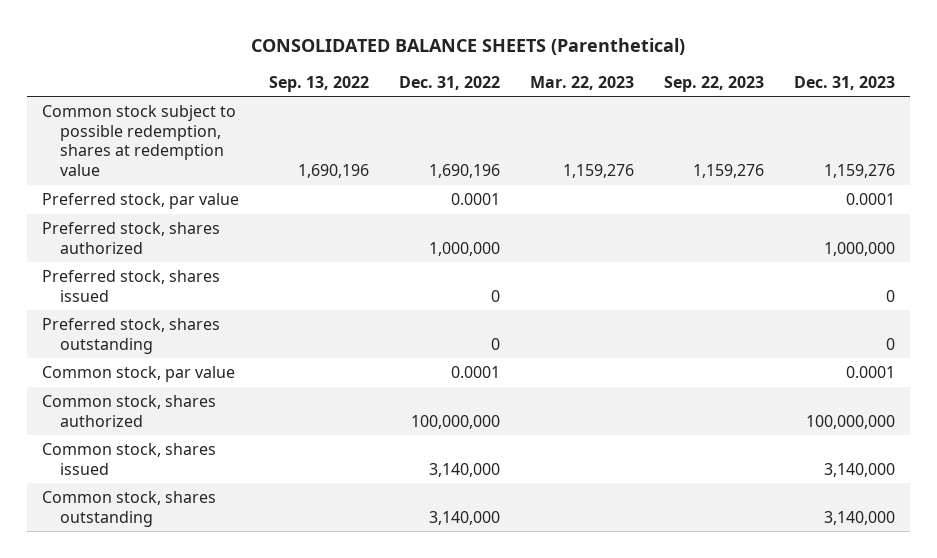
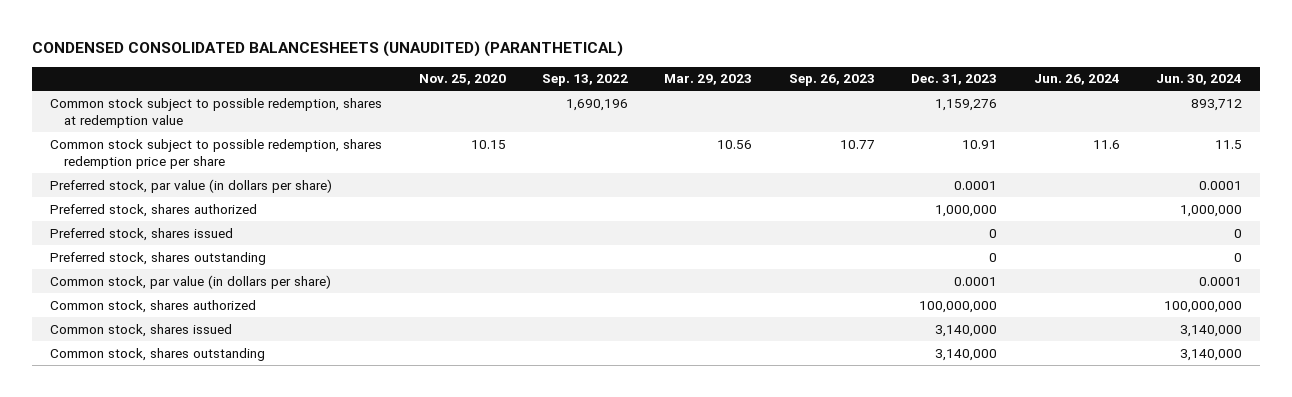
- CONSOLIDATED BALANCE SHEETS (Parenthetical)
+ CONDENSED CONSOLIDATED BALANCESHEETS (UNAUDITED) (PARANTHETICAL)
- | Sep. 13, 2022 | Dec. 31, 2022 | Mar. 22, 2023 | Sep. 22, 2023 | Dec. 31, 2023
+ | Nov. 25, 2020 | Sep. 13, 2022 | Mar. 29, 2023 | Sep. 26, 2023 | Dec. 31, 2023 | Jun. 26, 2024 | Jun. 30, 2024
- Preferred stock, par value | | 0.0001 | | | 0.0001
+ Common stock subject to possible redemption, shares redemption price per share | 10.15 | | 10.56 | 10.77 | 10.91 | 11.6 | 11.5
+ Preferred stock, par value (in dollars per share) | | | | | 0.0001 | | 0.0001
- Common stock, par value | | 0.0001 | | | 0.0001
+ Common stock, par value (in dollars per share) | | | | | 0.0001 | | 0.0001

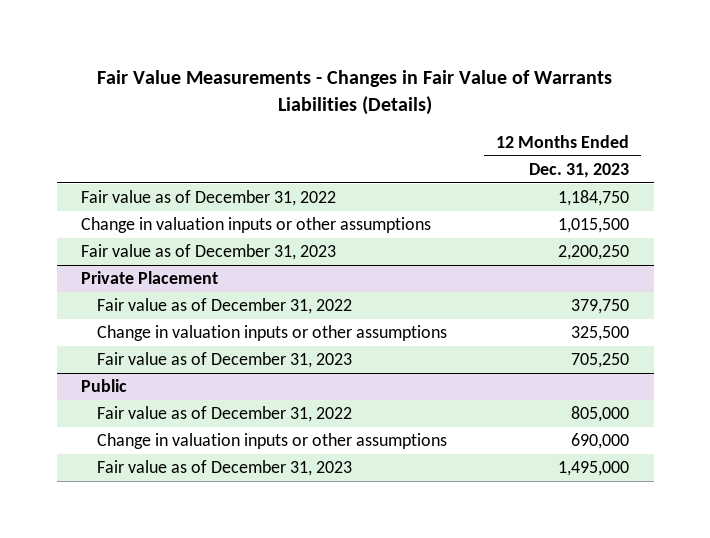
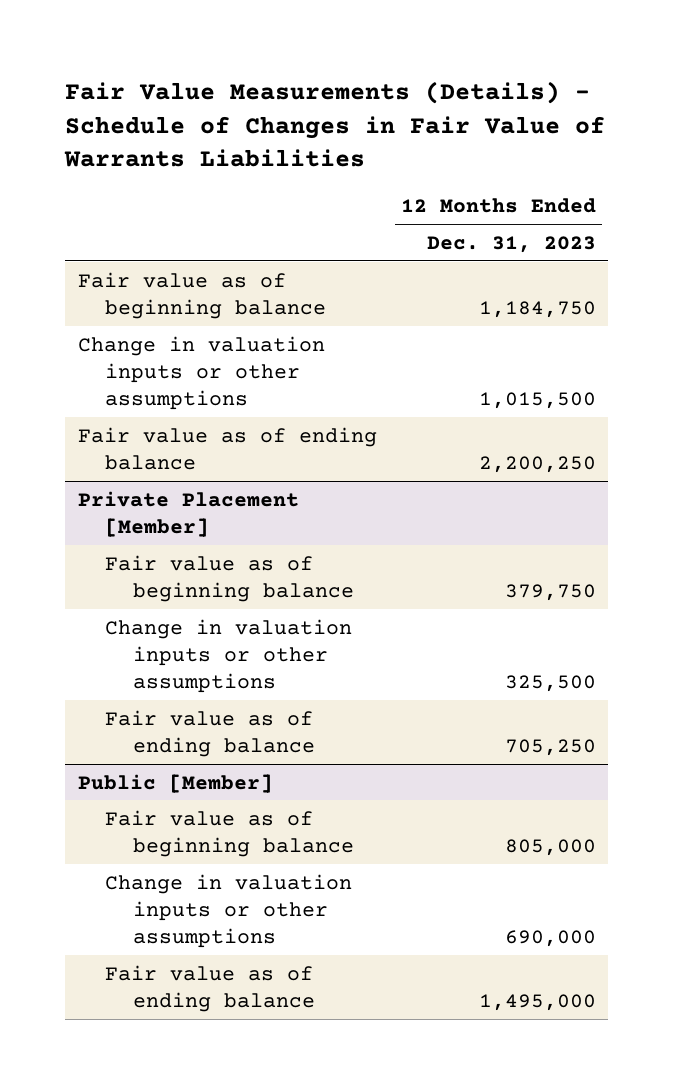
- Fair Value Measurements - Changes in Fair Value of Warrants Liabilities (Details)
+ Fair Value Measurements (Details) - Schedule of Changes in Fair Value of Warrants Liabilities
- Fair value as of December 31, 2022 | 1,184,750
+ Fair value as of beginning balance | 1,184,750
- Fair value as of December 31, 2023 | 2,200,250
- Private Placement
- Fair value as of December 31, 2022 | 379,750
+ Fair value as of ending balance | 2,200,250
+ Private Placement [Member]
+ Fair value as of beginning balance | 379,750
- Fair value as of December 31, 2023 | 705,250
- Public
- Fair value as of December 31, 2022 | 805,000
+ Fair value as of ending balance | 705,250
+ Public [Member]
+ Fair value as of beginning balance | 805,000
- Fair value as of December 31, 2023 | 1,495,000
+ Fair value as of ending balance | 1,495,000

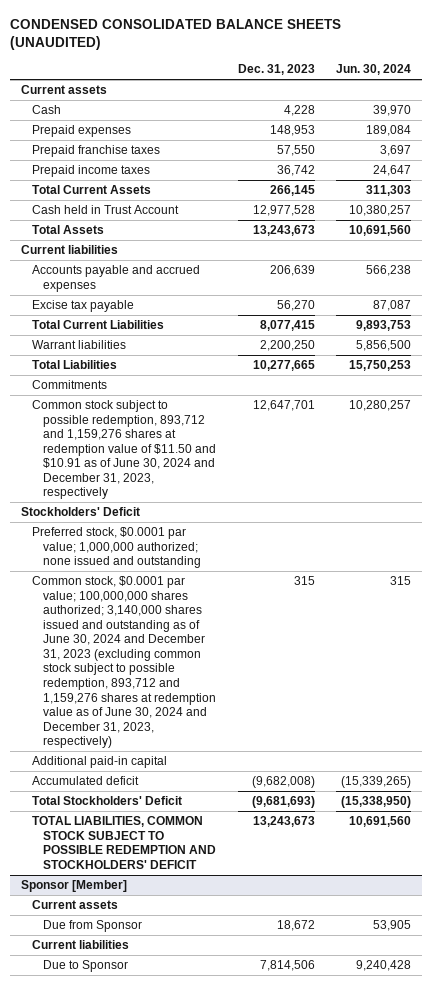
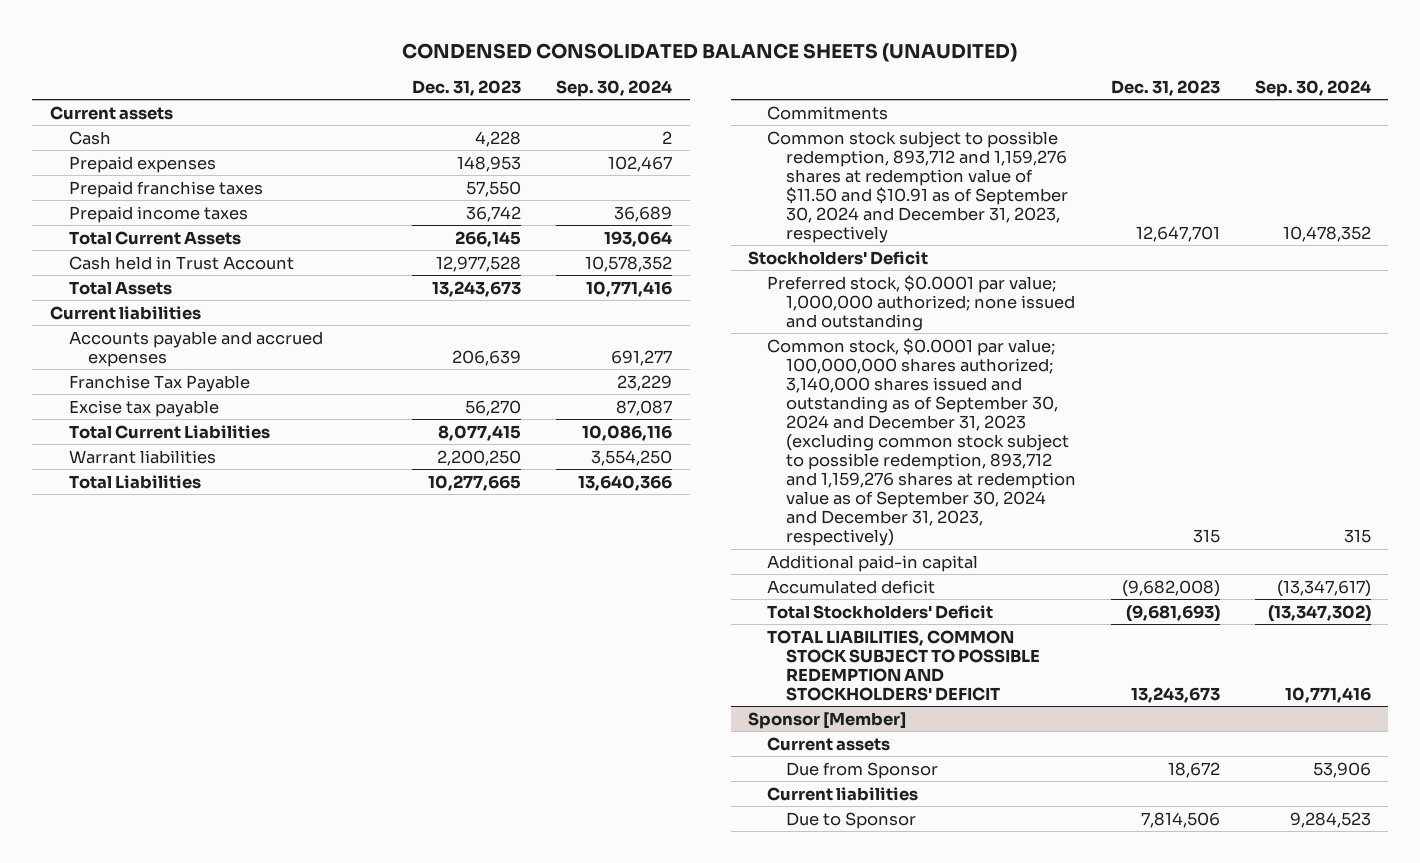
- | Dec. 31, 2023 | Jun. 30, 2024
+ | Dec. 31, 2023 | Sep. 30, 2024
+ Franchise Tax Payable | | 23,229
- Common stock subject to possible redemption, 893,712 and 1,159,276 shares at redemption value of $11.50 and $10.91 as of June 30, 2024 and December 31, 2023, respectively | 12,647,701 | 10,280,257
+ Common stock subject to possible redemption, 893,712 and 1,159,276 shares at redemption value of $11.50 and $10.91 as of September 30, 2024 and December 31, 2023, respectively | 12,647,701 | 10,478,352
- Common stock, $0.0001 par value; 100,000,000 shares authorized; 3,140,000 shares issued and outstanding as of June 30, 2024 and December 31, 2023 (excluding common stock subject to possible redemption, 893,712 and 1,159,276 shares at redemption value as of June 30, 2024 and December 31, 2023, respectively) | 315 | 315
+ Common stock, $0.0001 par value; 100,000,000 shares authorized; 3,140,000 shares issued and outstanding as of September 30, 2024 and December 31, 2023 (excluding common stock subject to possible redemption, 893,712 and 1,159,276 shares at redemption value as of September 30, 2024 and December 31, 2023, respectively) | 315 | 315

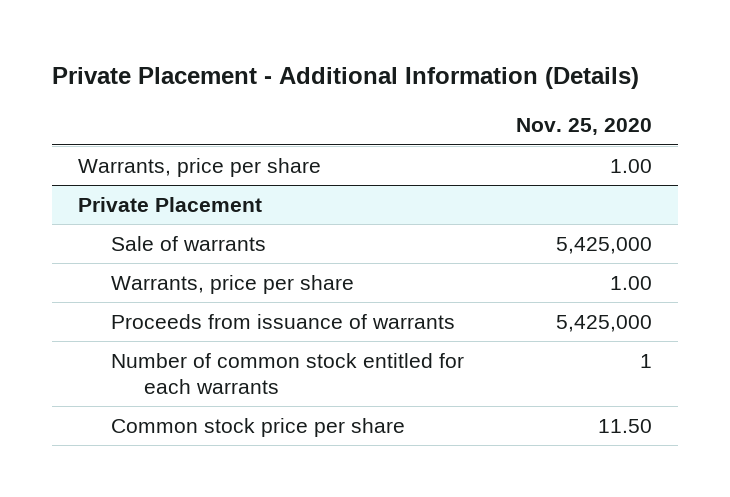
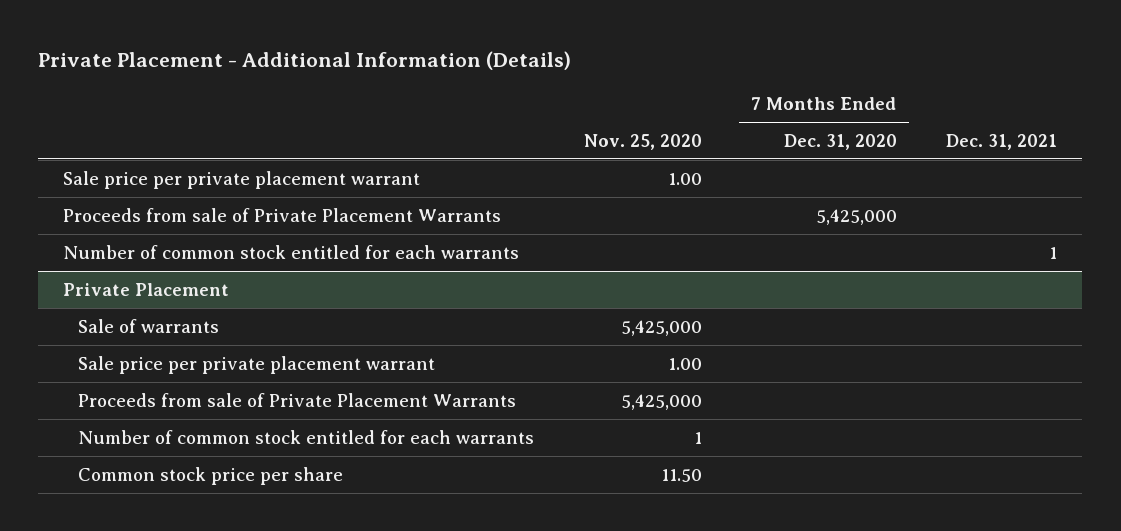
- | Nov. 25, 2020
+ | Nov. 25, 2020 | 7 Months Ended Dec. 31, 2020 | Dec. 31, 2021
- Warrants, price per share | 1.00
+ Sale price per private placement warrant | 1.00 | |
+ Proceeds from sale of Private Placement Warrants | | 5,425,000 |
+ Number of common stock entitled for each warrants | | | 1
@ Private Placement
- Warrants, price per share | 1.00
- Proceeds from issuance of warrants | 5,425,000
+ Sale price per private placement warrant | 1.00 | |
+ Proceeds from sale of Private Placement Warrants | 5,425,000 | |

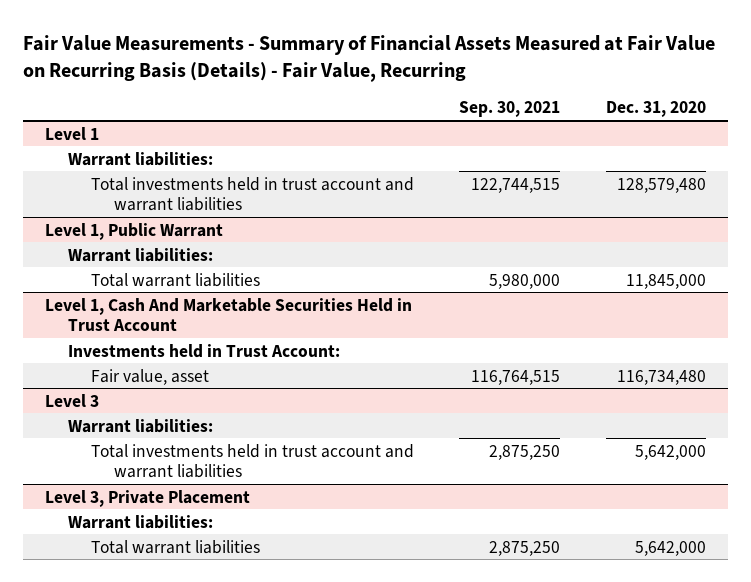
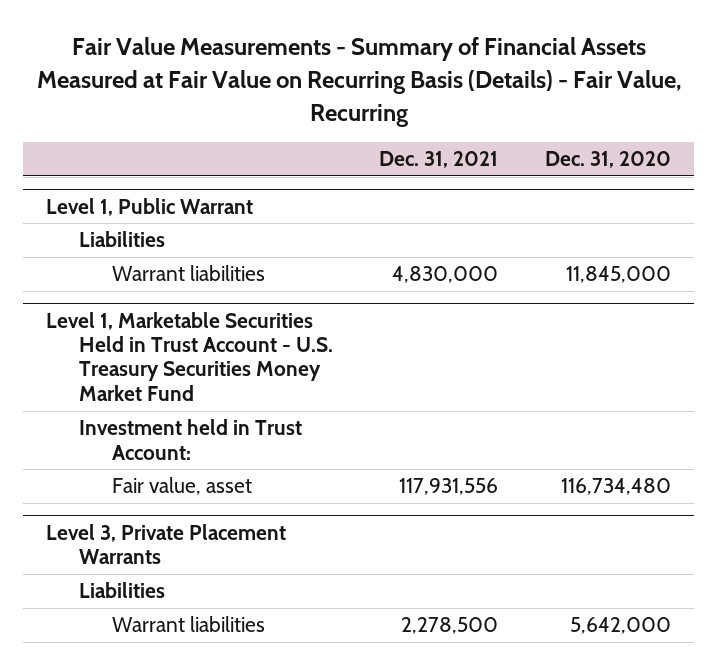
- | Sep. 30, 2021 | Dec. 31, 2020
+ | Dec. 31, 2021 | Dec. 31, 2020
- Level 1
- Warrant liabilities:
- Total investments held in trust account and warrant liabilities | 122,744,515 | 128,579,480
@ Level 1, Public Warrant
- Warrant liabilities:
- Total warrant liabilities | 5,980,000 | 11,845,000
- Level 1, Cash And Marketable Securities Held in Trust Account
- Investments held in Trust Account:
@ Level 1, Public Warrant
+ Liabilities
+ Warrant liabilities | 4,830,000 | 11,845,000
+ Level 1, Marketable Securities Held in Trust Account - U.S. Treasury Securities Money Market Fund
+ Investment held in Trust Account:
- Level 3
- Warrant liabilities:
- Total investments held in trust account and warrant liabilities | 2,875,250 | 5,642,000
- Level 3, Private Placement
- Warrant liabilities:
- Total warrant liabilities | 2,875,250 | 5,642,000
+ Level 3, Private Placement Warrants
+ Liabilities
+ Warrant liabilities | 2,278,500 | 5,642,000

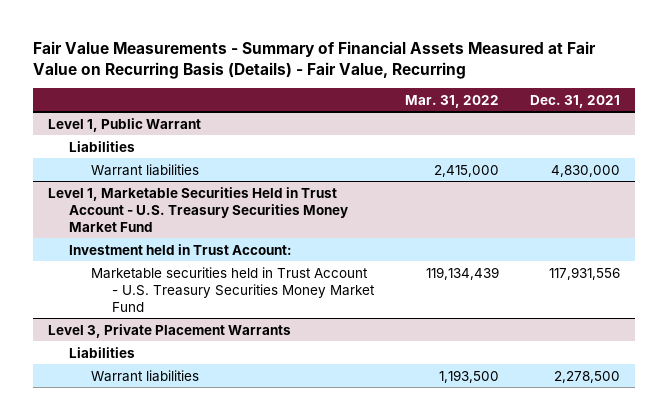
- | Dec. 31, 2021 | Dec. 31, 2020
+ | Mar. 31, 2022 | Dec. 31, 2021
@ Level 1, Marketable Securities Held in Trust Account - U.S. Treasury Securities Money Market Fund
- Fair value, asset | 117,931,556 | 116,734,480
+ Marketable securities held in Trust Account - U.S. Treasury Securities Money Market Fund | 119,134,439 | 117,931,556

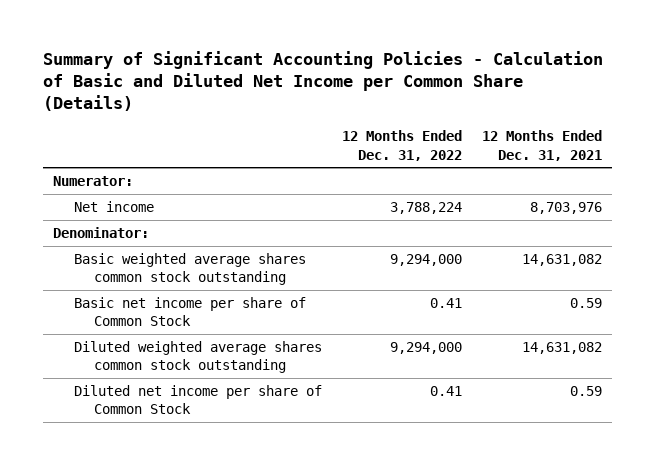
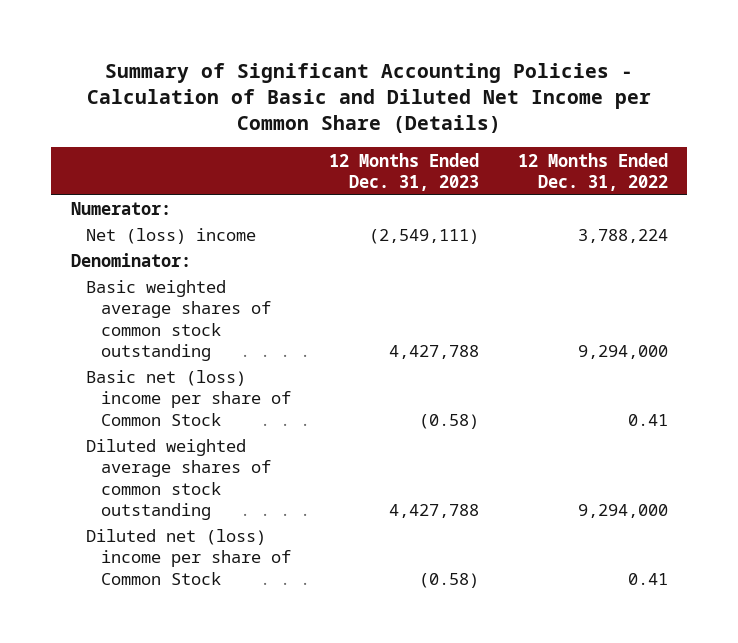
- | 12 Months Ended Dec. 31, 2022 | 12 Months Ended Dec. 31, 2021
+ | 12 Months Ended Dec. 31, 2023 | 12 Months Ended Dec. 31, 2022
- Net income | 3,788,224 | 8,703,976
+ Net (loss) income | (2,549,111) | 3,788,224
- Basic weighted average shares common stock outstanding | 9,294,000 | 14,631,082
- Basic net income per share of Common Stock | 0.41 | 0.59
- Diluted weighted average shares common stock outstanding | 9,294,000 | 14,631,082
- Diluted net income per share of Common Stock | 0.41 | 0.59
+ Basic weighted average shares of common stock outstanding | 4,427,788 | 9,294,000
+ Basic net (loss) income per share of Common Stock | (0.58) | 0.41
+ Diluted weighted average shares of common stock outstanding | 4,427,788 | 9,294,000
+ Diluted net (loss) income per share of Common Stock | (0.58) | 0.41

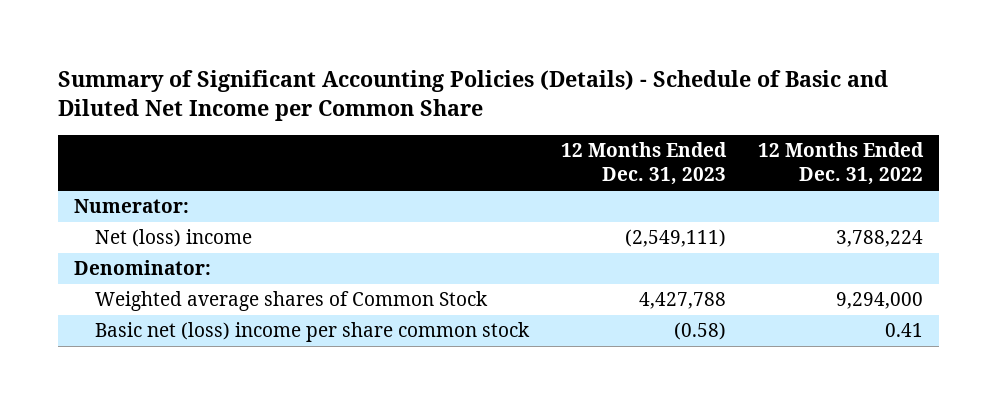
- Summary of Significant Accounting Policies - Calculation of Basic and Diluted Net Income per Common Share (Details)
+ Summary of Significant Accounting Policies (Details) - Schedule of Basic and Diluted Net Income per Common Share
- Basic weighted average shares of common stock outstanding | 4,427,788 | 9,294,000
- Basic net (loss) income per share of Common Stock | (0.58) | 0.41
- Diluted weighted average shares of common stock outstanding | 4,427,788 | 9,294,000
- Diluted net (loss) income per share of Common Stock | (0.58) | 0.41
+ Weighted average shares of Common Stock | 4,427,788 | 9,294,000
+ Basic net (loss) income per share common stock | (0.58) | 0.41

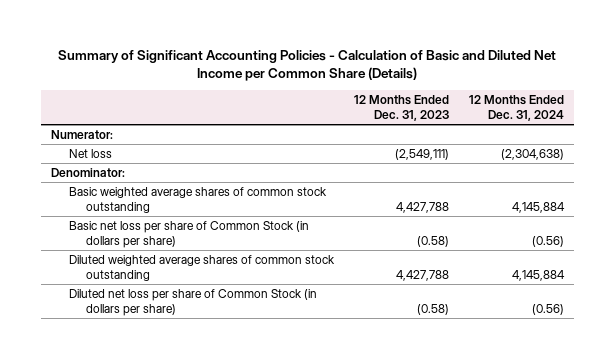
- Summary of Significant Accounting Policies (Details) - Schedule of Basic and Diluted Net Income per Common Share
+ Summary of Significant Accounting Policies - Calculation of Basic and Diluted Net Income per Common Share (Details)
- | 12 Months Ended Dec. 31, 2023 | 12 Months Ended Dec. 31, 2022
+ | 12 Months Ended Dec. 31, 2023 | 12 Months Ended Dec. 31, 2024
- Net (loss) income | (2,549,111) | 3,788,224
+ Net loss | (2,549,111) | (2,304,638)
- Weighted average shares of Common Stock | 4,427,788 | 9,294,000
- Basic net (loss) income per share common stock | (0.58) | 0.41
+ Basic weighted average shares of common stock outstanding | 4,427,788 | 4,145,884
+ Basic net loss per share of Common Stock (in dollars per share) | (0.58) | (0.56)
+ Diluted weighted average shares of common stock outstanding | 4,427,788 | 4,145,884
+ Diluted net loss per share of Common Stock (in dollars per share) | (0.58) | (0.56)

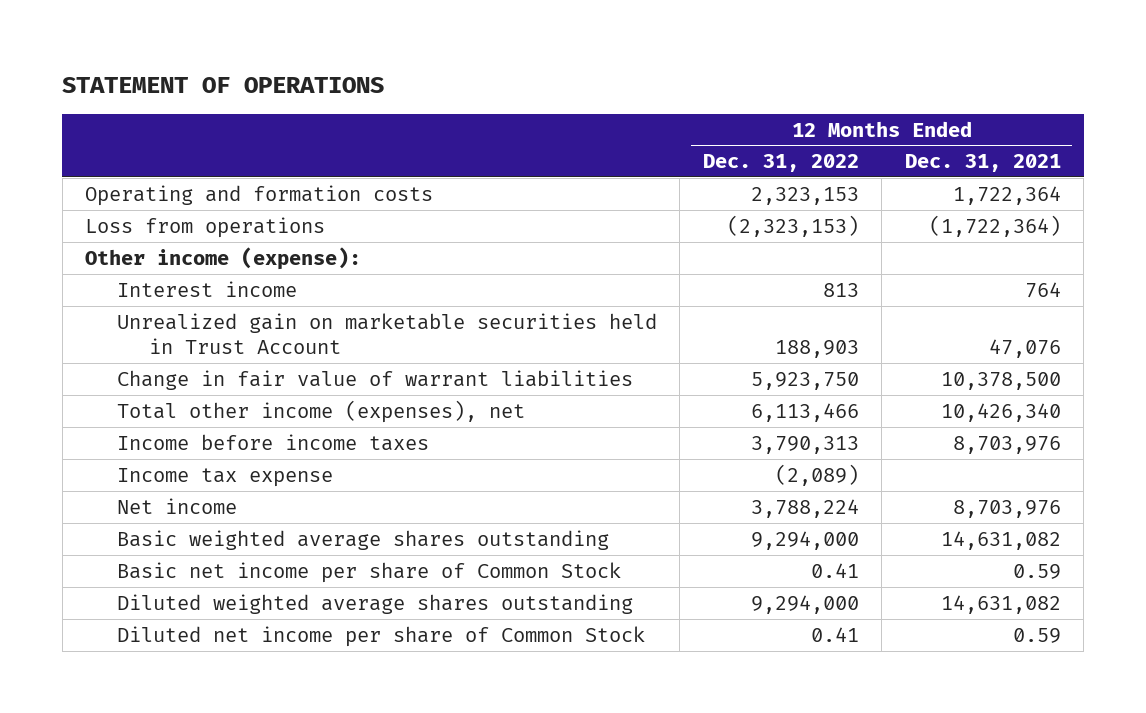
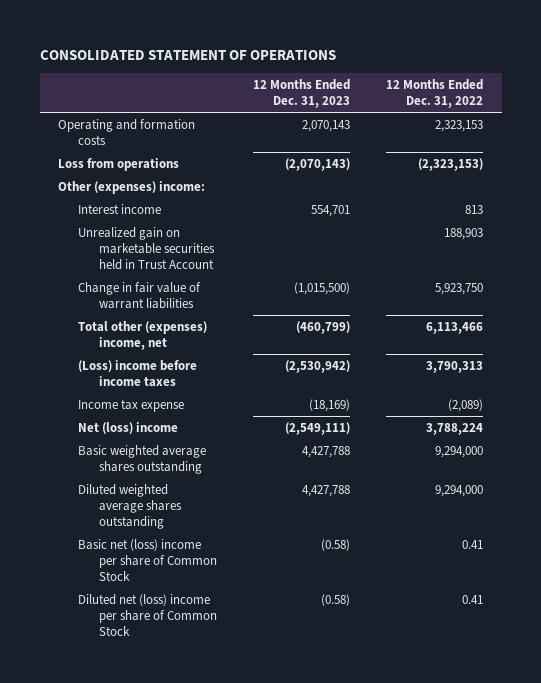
- STATEMENT OF OPERATIONS
+ CONSOLIDATED STATEMENT OF OPERATIONS
- | 12 Months Ended Dec. 31, 2022 | 12 Months Ended Dec. 31, 2021
+ | 12 Months Ended Dec. 31, 2023 | 12 Months Ended Dec. 31, 2022
- Other income (expense):
+ Other (expenses) income:
- Total other income (expenses), net | 6,113,466 | 10,426,340
- Income before income taxes | 3,790,313 | 8,703,976
+ Total other (expenses) income, net | (460,799) | 6,113,466
+ (Loss) income before income taxes | (2,530,942) | 3,790,313
- Net income | 3,788,224 | 8,703,976
+ Net (loss) income | (2,549,111) | 3,788,224
- Basic net income per share of Common Stock | 0.41 | 0.59
- Diluted net income per share of Common Stock | 0.41 | 0.59
+ Basic net (loss) income per share of Common Stock | (0.58) | 0.41
+ Diluted net (loss) income per share of Common Stock | (0.58) | 0.41

